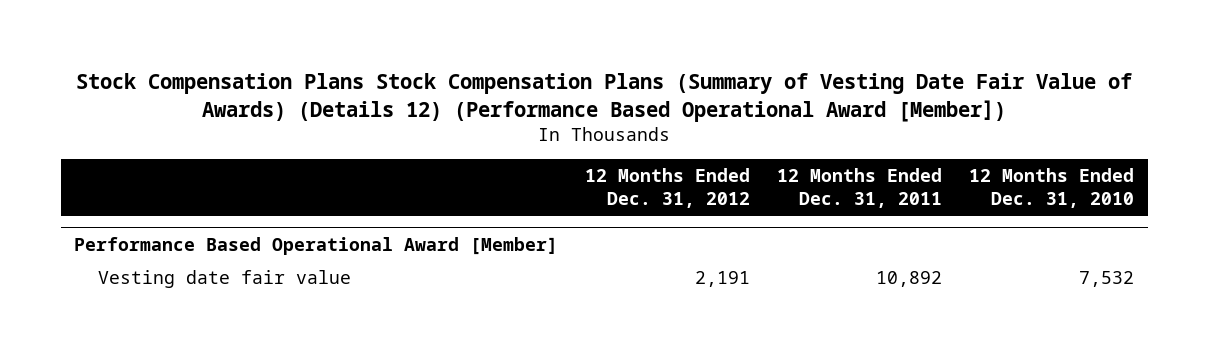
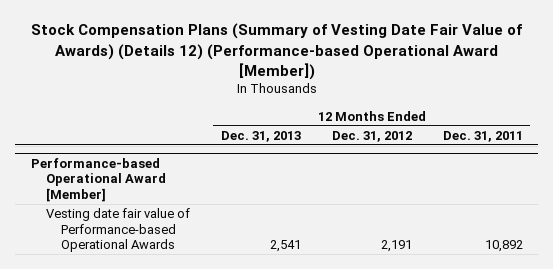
- Stock Compensation Plans Stock Compensation Plans (Summary of Vesting Date Fair Value of Awards) (Details 12) (Performance Based Operational Award [Member])
+ Stock Compensation Plans (Summary of Vesting Date Fair Value of Awards) (Details 12) (Performance-based Operational Award [Member])
- | 12 Months Ended Dec. 31, 2012 | 12 Months Ended Dec. 31, 2011 | 12 Months Ended Dec. 31, 2010
+ | 12 Months Ended Dec. 31, 2013 | 12 Months Ended Dec. 31, 2012 | 12 Months Ended Dec. 31, 2011
- Performance Based Operational Award [Member]
- Vesting date fair value | 2,191 | 10,892 | 7,532
+ Performance-based Operational Award [Member]
+ Vesting date fair value of Performance-based Operational Awards | 2,541 | 2,191 | 10,892

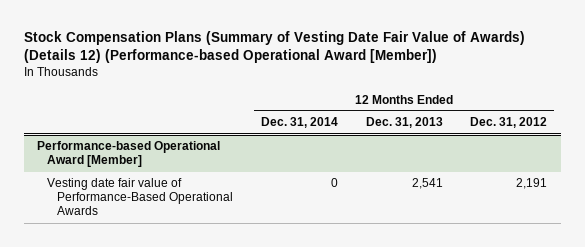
- | 12 Months Ended Dec. 31, 2013 | 12 Months Ended Dec. 31, 2012 | 12 Months Ended Dec. 31, 2011
+ | 12 Months Ended Dec. 31, 2014 | 12 Months Ended Dec. 31, 2013 | 12 Months Ended Dec. 31, 2012
@ Performance-based Operational Award [Member]
- Vesting date fair value of Performance-based Operational Awards | 2,541 | 2,191 | 10,892
+ Vesting date fair value of Performance-Based Operational Awards | 0 | 2,541 | 2,191

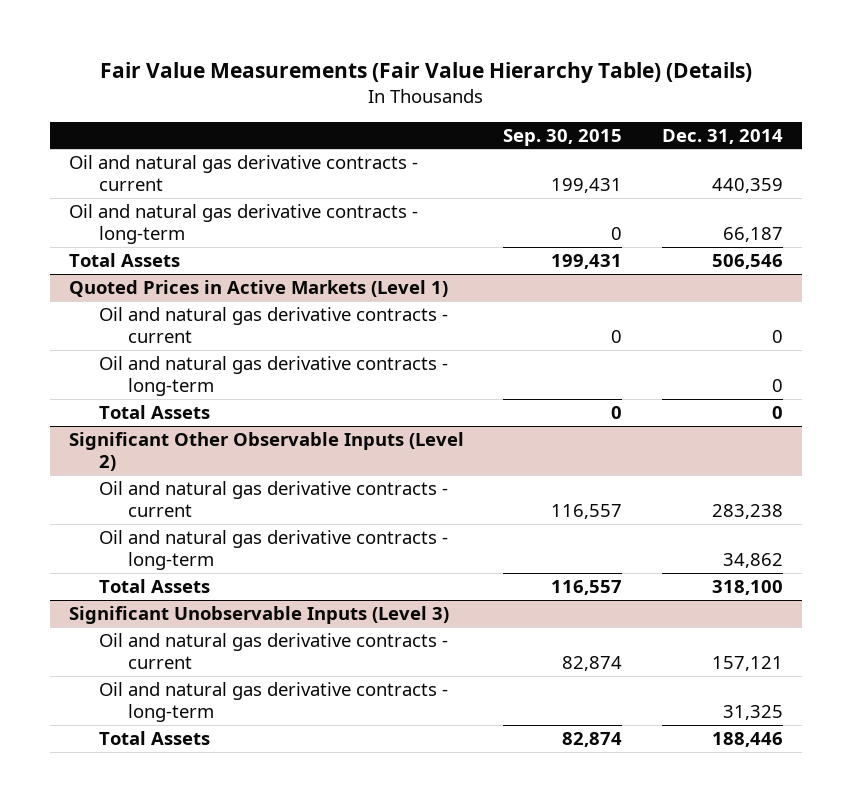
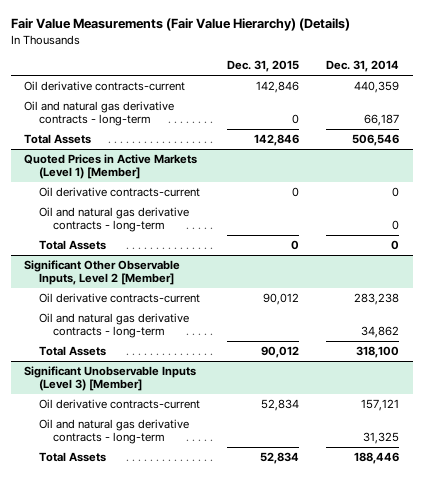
- Fair Value Measurements (Fair Value Hierarchy Table) (Details)
+ Fair Value Measurements (Fair Value Hierarchy) (Details)
- | Sep. 30, 2015 | Dec. 31, 2014
+ | Dec. 31, 2015 | Dec. 31, 2014
- Oil and natural gas derivative contracts - current | 199,431 | 440,359
+ Oil derivative contracts-current | 142,846 | 440,359
- Quoted Prices in Active Markets (Level 1)
- Oil and natural gas derivative contracts - current | 0 | 0
+ Quoted Prices in Active Markets (Level 1) [Member]
+ Oil derivative contracts-current | 0 | 0
- Significant Other Observable Inputs (Level 2)
- Oil and natural gas derivative contracts - current | 116,557 | 283,238
+ Significant Other Observable Inputs, Level 2 [Member]
+ Oil derivative contracts-current | 90,012 | 283,238
- Significant Unobservable Inputs (Level 3)
- Oil and natural gas derivative contracts - current | 82,874 | 157,121
+ Significant Unobservable Inputs (Level 3) [Member]
+ Oil derivative contracts-current | 52,834 | 157,121

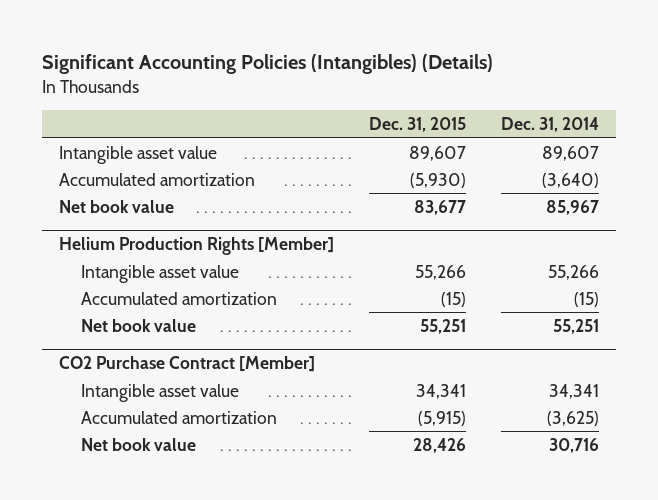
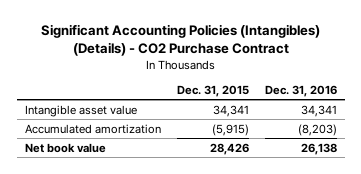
- Significant Accounting Policies (Intangibles) (Details)
+ Significant Accounting Policies (Intangibles) (Details) - CO2 Purchase Contract
- | Dec. 31, 2015 | Dec. 31, 2014
+ | Dec. 31, 2015 | Dec. 31, 2016
- Intangible asset value | 89,607 | 89,607
- Accumulated amortization | (5,930) | (3,640)
- Net book value | 83,677 | 85,967
- Helium Production Rights [Member]
- Intangible asset value | 55,266 | 55,266
- Accumulated amortization | (15) | (15)
- Net book value | 55,251 | 55,251
- CO2 Purchase Contract [Member]

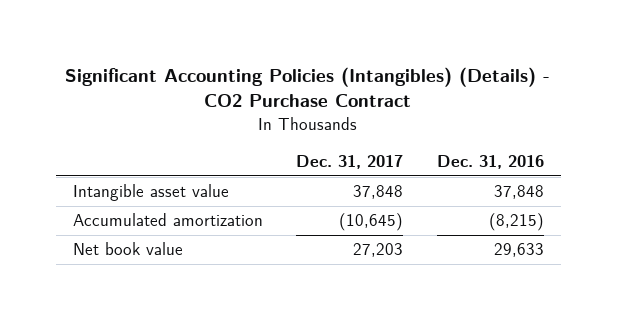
- | Dec. 31, 2015 | Dec. 31, 2016
+ | Dec. 31, 2017 | Dec. 31, 2016
- Intangible asset value | 34,341 | 34,341
- Accumulated amortization | (5,915) | (8,203)
- Net book value | 28,426 | 26,138
+ Intangible asset value | 37,848 | 37,848
+ Accumulated amortization | (10,645) | (8,215)
+ Net book value | 27,203 | 29,633

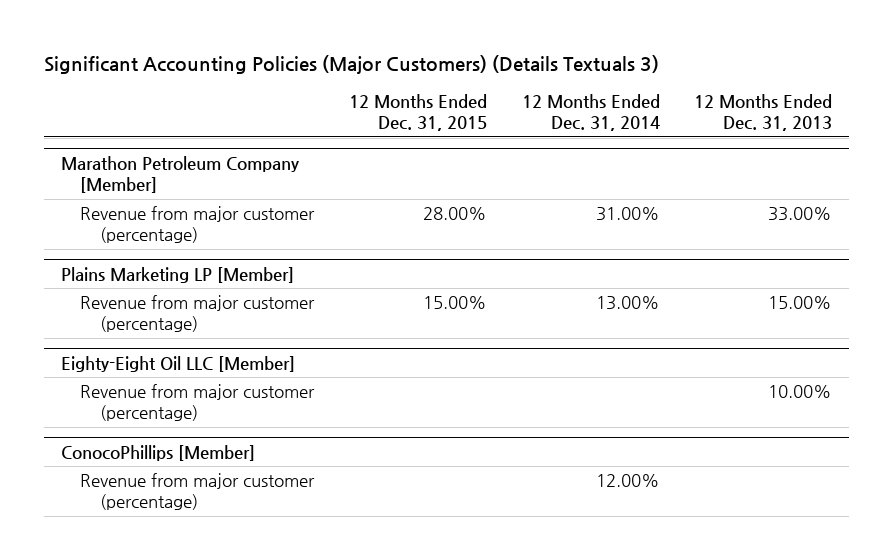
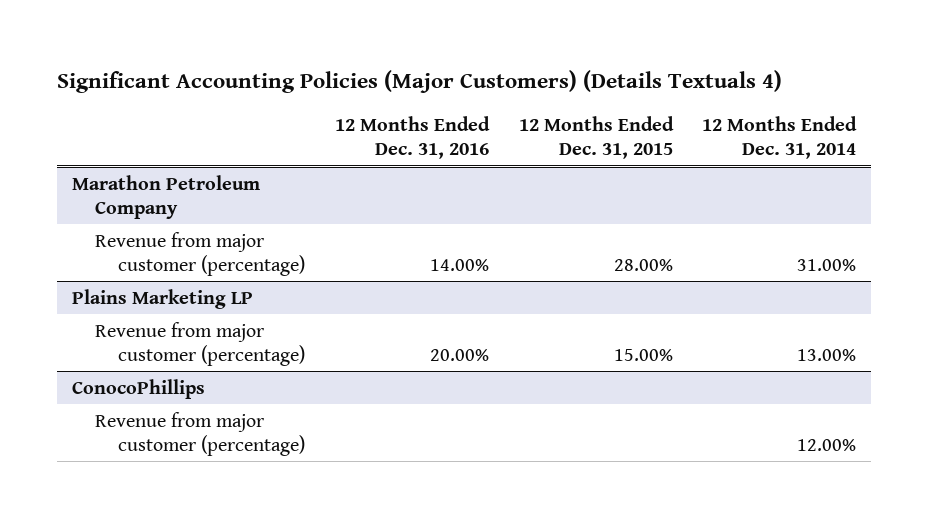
- Significant Accounting Policies (Major Customers) (Details Textuals 3)
+ Significant Accounting Policies (Major Customers) (Details Textuals 4)
- | 12 Months Ended Dec. 31, 2015 | 12 Months Ended Dec. 31, 2014 | 12 Months Ended Dec. 31, 2013
+ | 12 Months Ended Dec. 31, 2016 | 12 Months Ended Dec. 31, 2015 | 12 Months Ended Dec. 31, 2014
- Marathon Petroleum Company [Member]
+ Marathon Petroleum Company
- Plains Marketing LP [Member]
+ Plains Marketing LP
- Eighty-Eight Oil LLC [Member]
- Revenue from major customer (percentage) | | | 10.00%
- ConocoPhillips [Member]
+ ConocoPhillips

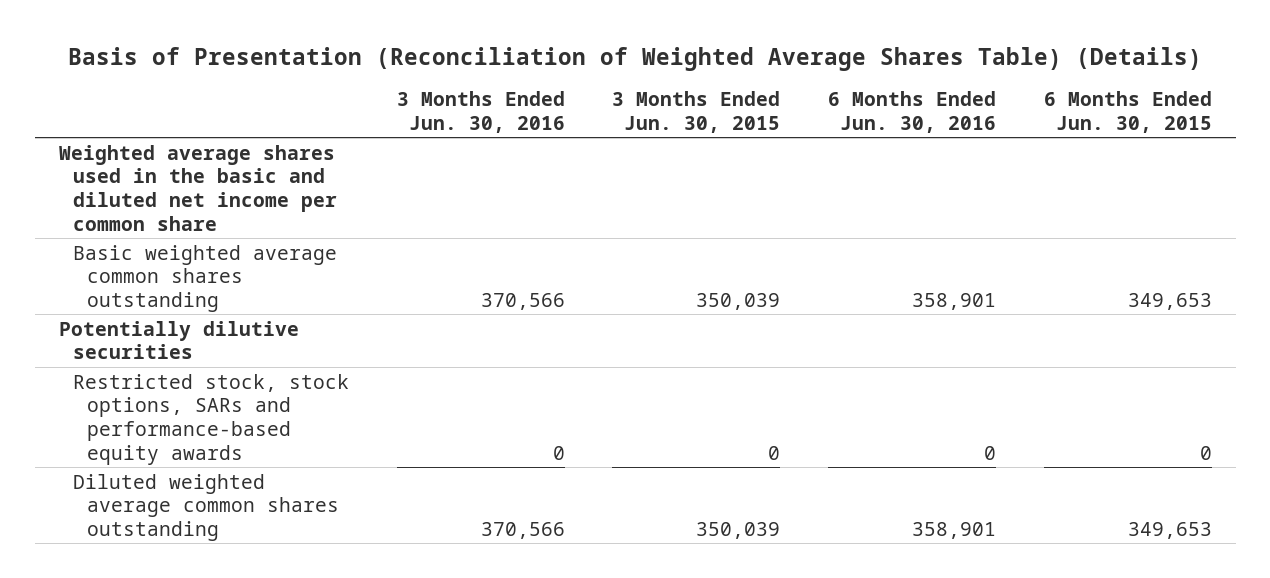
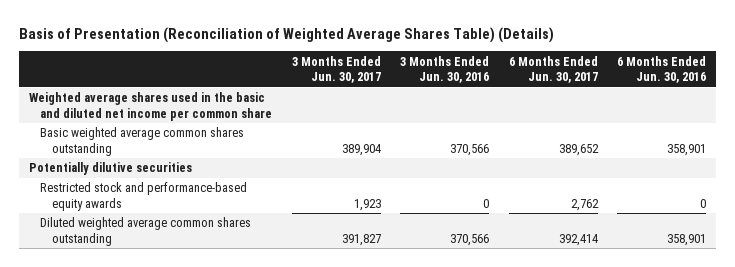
- | 3 Months Ended Jun. 30, 2016 | 3 Months Ended Jun. 30, 2015 | 6 Months Ended Jun. 30, 2016 | 6 Months Ended Jun. 30, 2015
+ | 3 Months Ended Jun. 30, 2017 | 3 Months Ended Jun. 30, 2016 | 6 Months Ended Jun. 30, 2017 | 6 Months Ended Jun. 30, 2016
- Restricted stock, stock options, SARs and performance-based equity awards | 0 | 0 | 0 | 0
+ Restricted stock and performance-based equity awards | 1,923 | 0 | 2,762 | 0

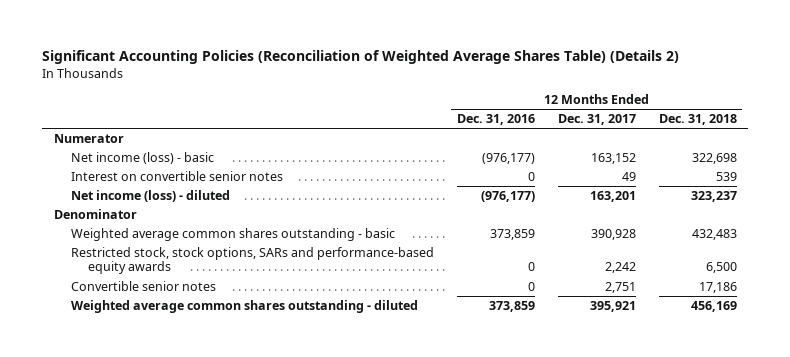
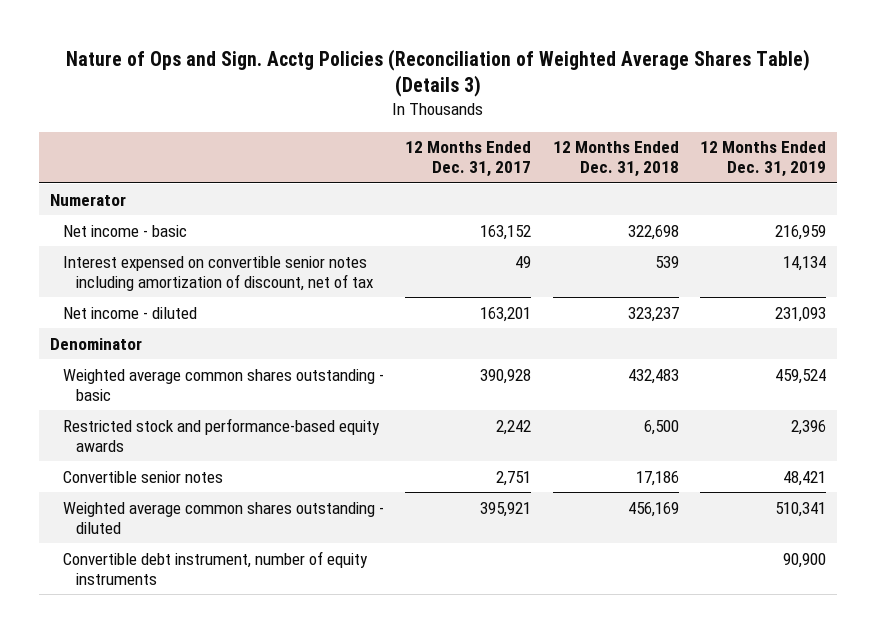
- Significant Accounting Policies (Reconciliation of Weighted Average Shares Table) (Details 2)
+ Nature of Ops and Sign. Acctg Policies (Reconciliation of Weighted Average Shares Table) (Details 3)
- | 12 Months Ended Dec. 31, 2016 | 12 Months Ended Dec. 31, 2017 | 12 Months Ended Dec. 31, 2018
+ | 12 Months Ended Dec. 31, 2017 | 12 Months Ended Dec. 31, 2018 | 12 Months Ended Dec. 31, 2019
- Net income (loss) - basic | (976,177) | 163,152 | 322,698
- Interest on convertible senior notes | 0 | 49 | 539
- Net income (loss) - diluted | (976,177) | 163,201 | 323,237
+ Net income - basic | 163,152 | 322,698 | 216,959
+ Interest expensed on convertible senior notes including amortization of discount, net of tax | 49 | 539 | 14,134
+ Net income - diluted | 163,201 | 323,237 | 231,093
- Restricted stock, stock options, SARs and performance-based equity awards | 0 | 2,242 | 6,500
+ Restricted stock and performance-based equity awards | 2,242 | 6,500 | 2,396
+ Convertible debt instrument, number of equity instruments | | | 90,900

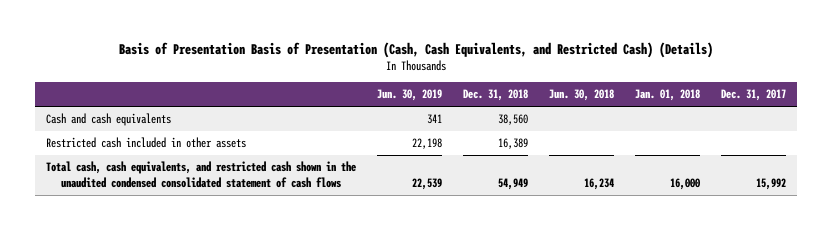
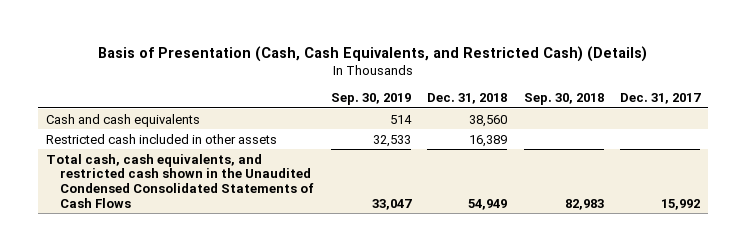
- Basis of Presentation Basis of Presentation (Cash, Cash Equivalents, and Restricted Cash) (Details)
+ Basis of Presentation (Cash, Cash Equivalents, and Restricted Cash) (Details)
- | Jun. 30, 2019 | Dec. 31, 2018 | Jun. 30, 2018 | Jan. 01, 2018 | Dec. 31, 2017
+ | Sep. 30, 2019 | Dec. 31, 2018 | Sep. 30, 2018 | Dec. 31, 2017
- Total cash, cash equivalents, and restricted cash shown in the unaudited condensed consolidated statement of cash flows | 22,539 | 54,949 | 16,234 | 16,000 | 15,992
+ Total cash, cash equivalents, and restricted cash shown in the Unaudited Condensed Consolidated Statements of Cash Flows | 33,047 | 54,949 | 82,983 | 15,992

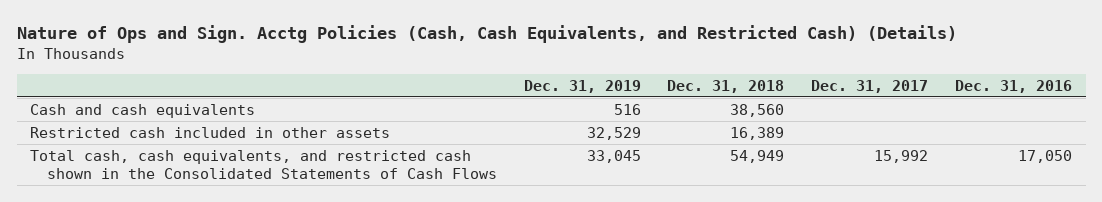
- Basis of Presentation (Cash, Cash Equivalents, and Restricted Cash) (Details)
+ Nature of Ops and Sign. Acctg Policies (Cash, Cash Equivalents, and Restricted Cash) (Details)
- | Sep. 30, 2019 | Dec. 31, 2018 | Sep. 30, 2018 | Dec. 31, 2017
+ | Dec. 31, 2019 | Dec. 31, 2018 | Dec. 31, 2017 | Dec. 31, 2016
- Total cash, cash equivalents, and restricted cash shown in the Unaudited Condensed Consolidated Statements of Cash Flows | 33,047 | 54,949 | 82,983 | 15,992
+ Total cash, cash equivalents, and restricted cash shown in the Consolidated Statements of Cash Flows | 33,045 | 54,949 | 15,992 | 17,050

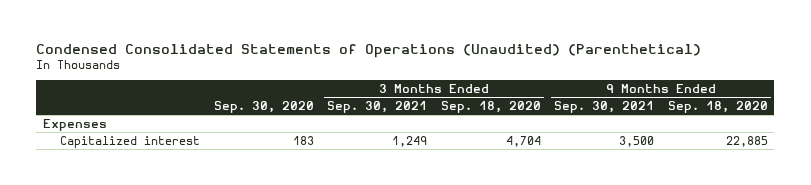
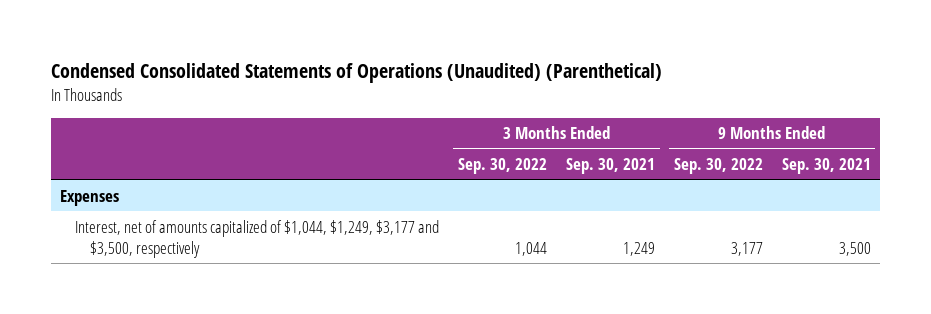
- | Sep. 30, 2020 | 3 Months Ended Sep. 30, 2021 | 3 Months Ended Sep. 18, 2020 | 9 Months Ended Sep. 30, 2021 | 9 Months Ended Sep. 18, 2020
+ | 3 Months Ended Sep. 30, 2022 | 3 Months Ended Sep. 30, 2021 | 9 Months Ended Sep. 30, 2022 | 9 Months Ended Sep. 30, 2021
- Capitalized interest | 183 | 1,249 | 4,704 | 3,500 | 22,885
+ Interest, net of amounts capitalized of $1,044, $1,249, $3,177 and $3,500, respectively | 1,044 | 1,249 | 3,177 | 3,500

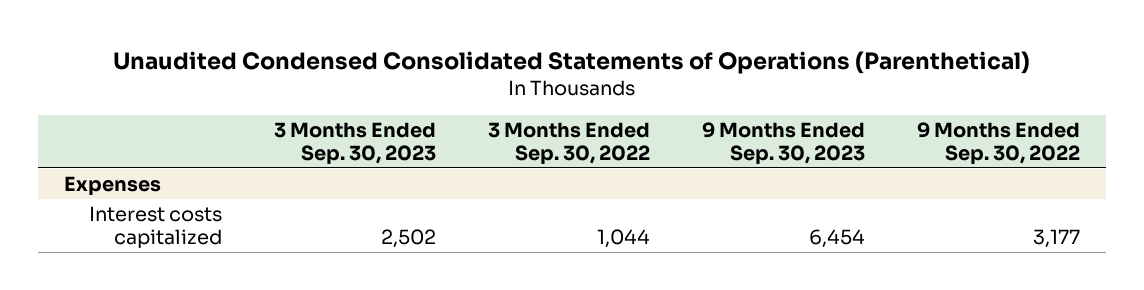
- Condensed Consolidated Statements of Operations (Unaudited) (Parenthetical)
+ Unaudited Condensed Consolidated Statements of Operations (Parenthetical)
- | 3 Months Ended Sep. 30, 2022 | 3 Months Ended Sep. 30, 2021 | 9 Months Ended Sep. 30, 2022 | 9 Months Ended Sep. 30, 2021
+ | 3 Months Ended Sep. 30, 2023 | 3 Months Ended Sep. 30, 2022 | 9 Months Ended Sep. 30, 2023 | 9 Months Ended Sep. 30, 2022
- Interest, net of amounts capitalized of $1,044, $1,249, $3,177 and $3,500, respectively | 1,044 | 1,249 | 3,177 | 3,500
+ Interest costs capitalized | 2,502 | 1,044 | 6,454 | 3,177

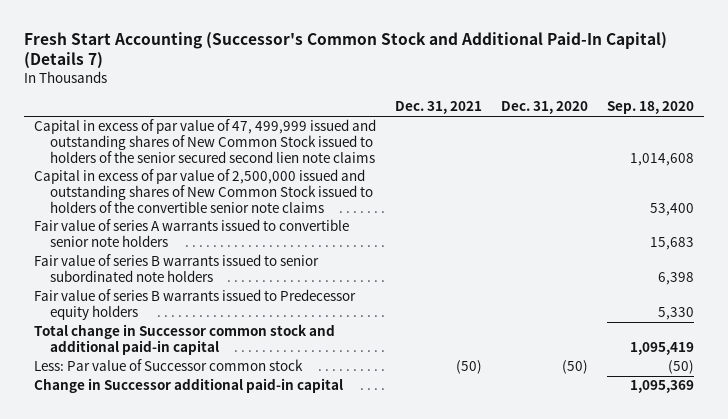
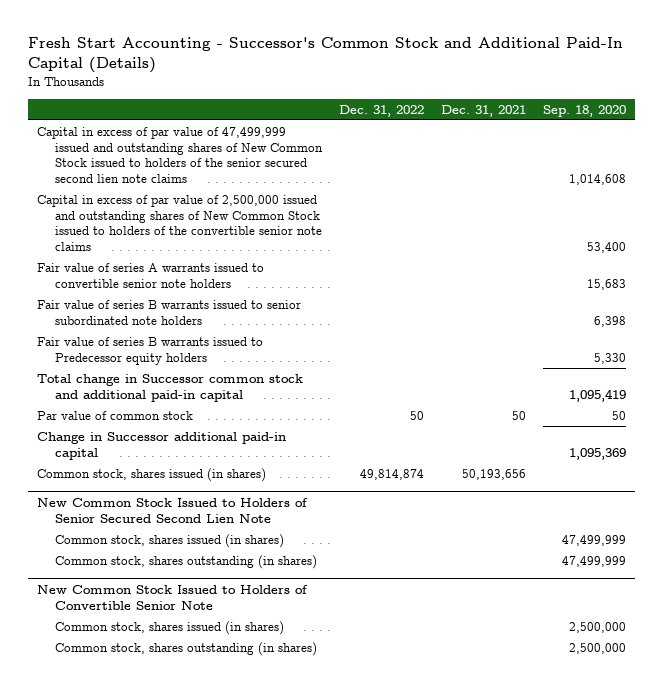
- Fresh Start Accounting (Successor's Common Stock and Additional Paid-In Capital) (Details 7)
+ Fresh Start Accounting - Successor's Common Stock and Additional Paid-In Capital (Details)
- | Dec. 31, 2021 | Dec. 31, 2020 | Sep. 18, 2020
+ | Dec. 31, 2022 | Dec. 31, 2021 | Sep. 18, 2020
- Capital in excess of par value of 47, 499,999 issued and outstanding shares of New Common Stock issued to holders of the senior secured second lien note claims | | | 1,014,608
+ Capital in excess of par value of 47,499,999 issued and outstanding shares of New Common Stock issued to holders of the senior secured second lien note claims | | | 1,014,608
- Less: Par value of Successor common stock | (50) | (50) | (50)
+ Par value of common stock | 50 | 50 | 50
+ Common stock, shares issued (in shares) | 49,814,874 | 50,193,656 |
+ New Common Stock Issued to Holders of Senior Secured Second Lien Note
+ Common stock, shares issued (in shares) | | | 47,499,999
+ Common stock, shares outstanding (in shares) | | | 47,499,999
+ New Common Stock Issued to Holders of Convertible Senior Note
+ Common stock, shares issued (in shares) | | | 2,500,000
+ Common stock, shares outstanding (in shares) | | | 2,500,000

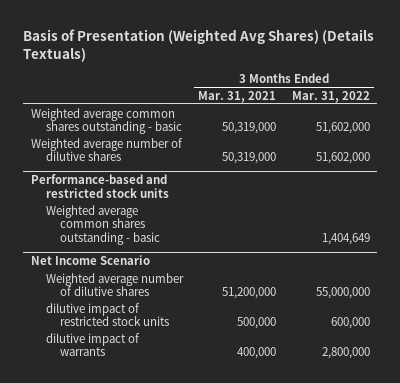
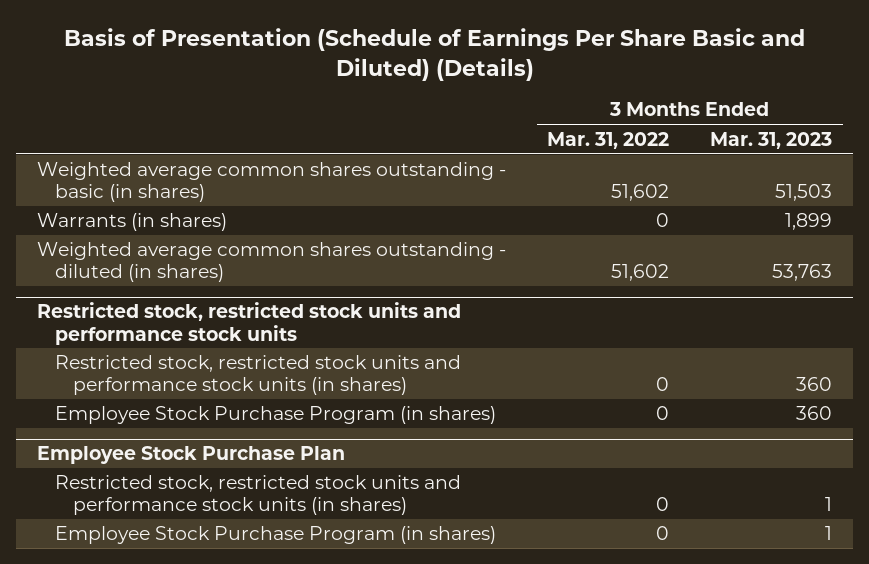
- Basis of Presentation (Weighted Avg Shares) (Details Textuals)
+ Basis of Presentation (Schedule of Earnings Per Share Basic and Diluted) (Details)
- | 3 Months Ended Mar. 31, 2021 | 3 Months Ended Mar. 31, 2022
+ | 3 Months Ended Mar. 31, 2022 | 3 Months Ended Mar. 31, 2023
- Weighted average common shares outstanding - basic | 50,319,000 | 51,602,000
- Weighted average number of dilutive shares | 50,319,000 | 51,602,000
- Performance-based and restricted stock units
- Weighted average common shares outstanding - basic | | 1,404,649
- Net Income Scenario
- Weighted average number of dilutive shares | 51,200,000 | 55,000,000
- dilutive impact of restricted stock units | 500,000 | 600,000
- dilutive impact of warrants | 400,000 | 2,800,000
+ Weighted average common shares outstanding - basic (in shares) | 51,602 | 51,503
+ Warrants (in shares) | 0 | 1,899
+ Weighted average common shares outstanding - diluted (in shares) | 51,602 | 53,763
+ Restricted stock, restricted stock units and performance stock units
+ Restricted stock, restricted stock units and performance stock units (in shares) | 0 | 360
+ Employee Stock Purchase Program (in shares) | 0 | 360
+ Employee Stock Purchase Plan
+ Restricted stock, restricted stock units and performance stock units (in shares) | 0 | 1
+ Employee Stock Purchase Program (in shares) | 0 | 1

